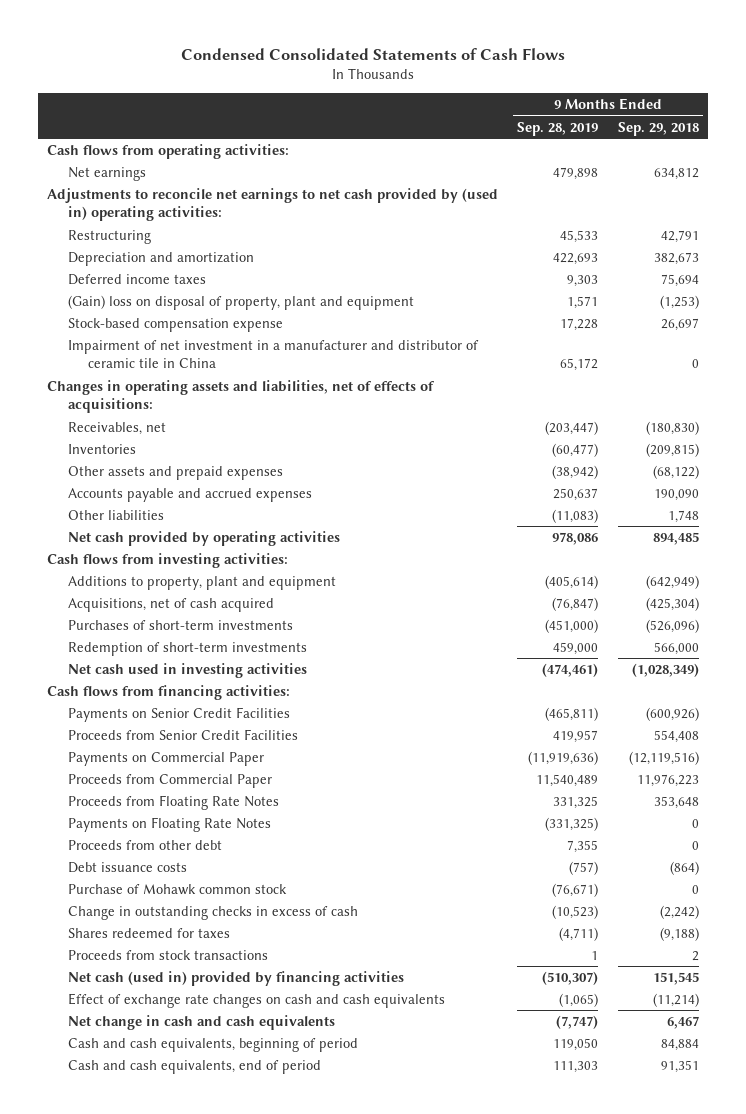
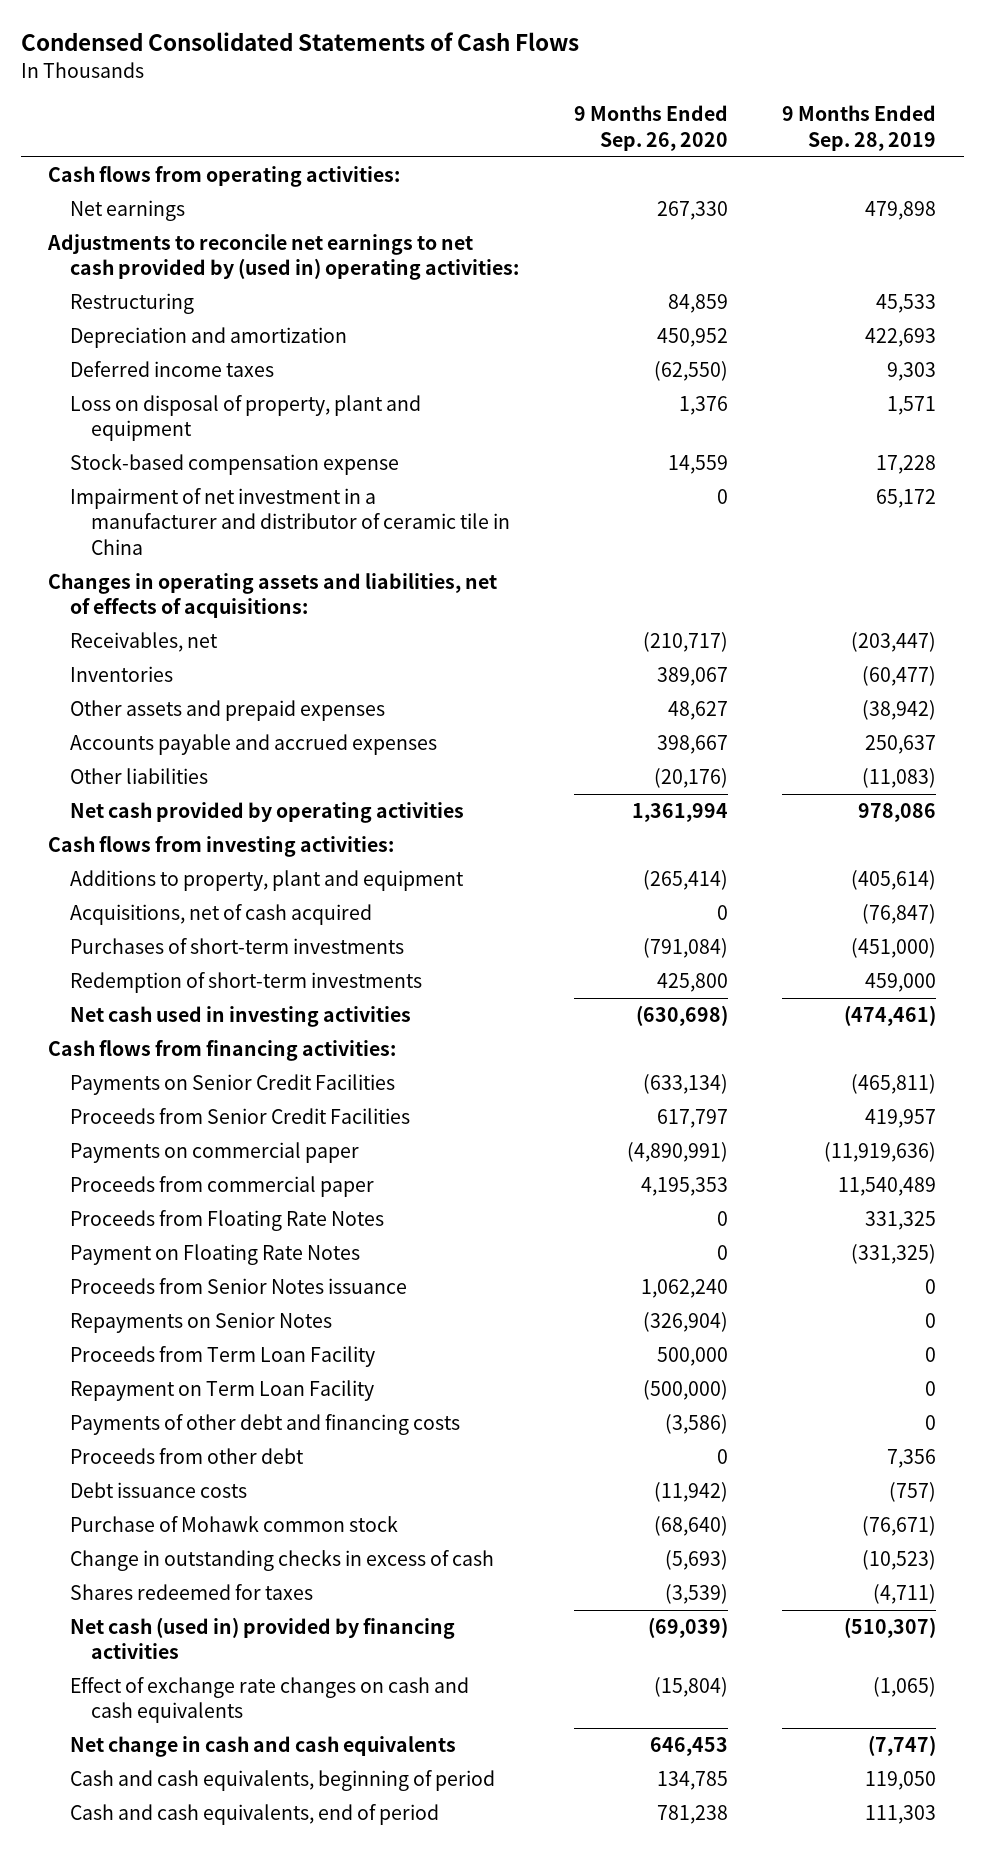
- | 9 Months Ended Sep. 28, 2019 | 9 Months Ended Sep. 29, 2018
+ | 9 Months Ended Sep. 26, 2020 | 9 Months Ended Sep. 28, 2019
- (Gain) loss on disposal of property, plant and equipment | 1,571 | (1,253)
+ Loss on disposal of property, plant and equipment | 1,376 | 1,571
- Payments on Commercial Paper | (11,919,636) | (12,119,516)
- Proceeds from Commercial Paper | 11,540,489 | 11,976,223
+ Payments on commercial paper | (4,890,991) | (11,919,636)
+ Proceeds from commercial paper | 4,195,353 | 11,540,489
- Payments on Floating Rate Notes | (331,325) | 0
- Proceeds from other debt | 7,355 | 0
+ Payment on Floating Rate Notes | 0 | (331,325)
+ Proceeds from Senior Notes issuance | 1,062,240 | 0
+ Repayments on Senior Notes | (326,904) | 0
+ Proceeds from Term Loan Facility | 500,000 | 0
+ Repayment on Term Loan Facility | (500,000) | 0
+ Payments of other debt and financing costs | (3,586) | 0
+ Proceeds from other debt | 0 | 7,356
- Proceeds from stock transactions | 1 | 2

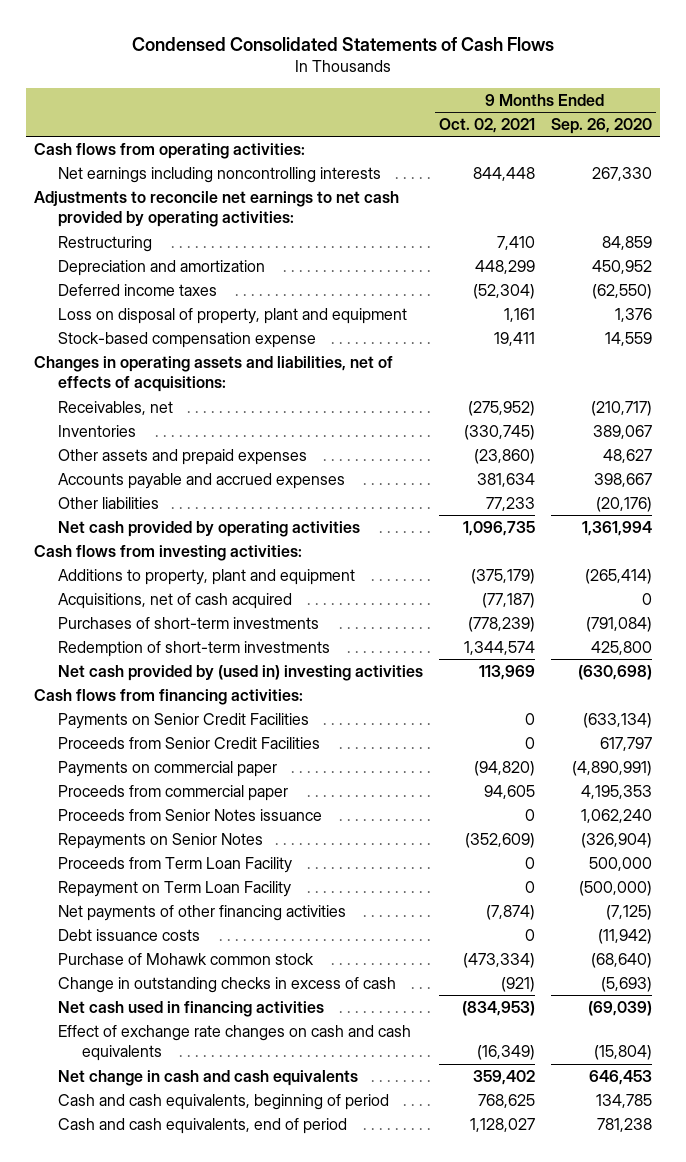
- | 9 Months Ended Sep. 26, 2020 | 9 Months Ended Sep. 28, 2019
+ | 9 Months Ended Oct. 02, 2021 | 9 Months Ended Sep. 26, 2020
- Net earnings | 267,330 | 479,898
- Adjustments to reconcile net earnings to net cash provided by (used in) operating activities:
+ Net earnings including noncontrolling interests | 844,448 | 267,330
+ Adjustments to reconcile net earnings to net cash provided by operating activities:
- Impairment of net investment in a manufacturer and distributor of ceramic tile in China | 0 | 65,172
- Net cash used in investing activities | (630,698) | (474,461)
+ Net cash provided by (used in) investing activities | 113,969 | (630,698)
- Proceeds from Floating Rate Notes | 0 | 331,325
- Payment on Floating Rate Notes | 0 | (331,325)
- Payments of other debt and financing costs | (3,586) | 0
- Proceeds from other debt | 0 | 7,356
+ Net payments of other financing activities | (7,874) | (7,125)
- Shares redeemed for taxes | (3,539) | (4,711)
- Net cash (used in) provided by financing activities | (69,039) | (510,307)
+ Net cash used in financing activities | (834,953) | (69,039)

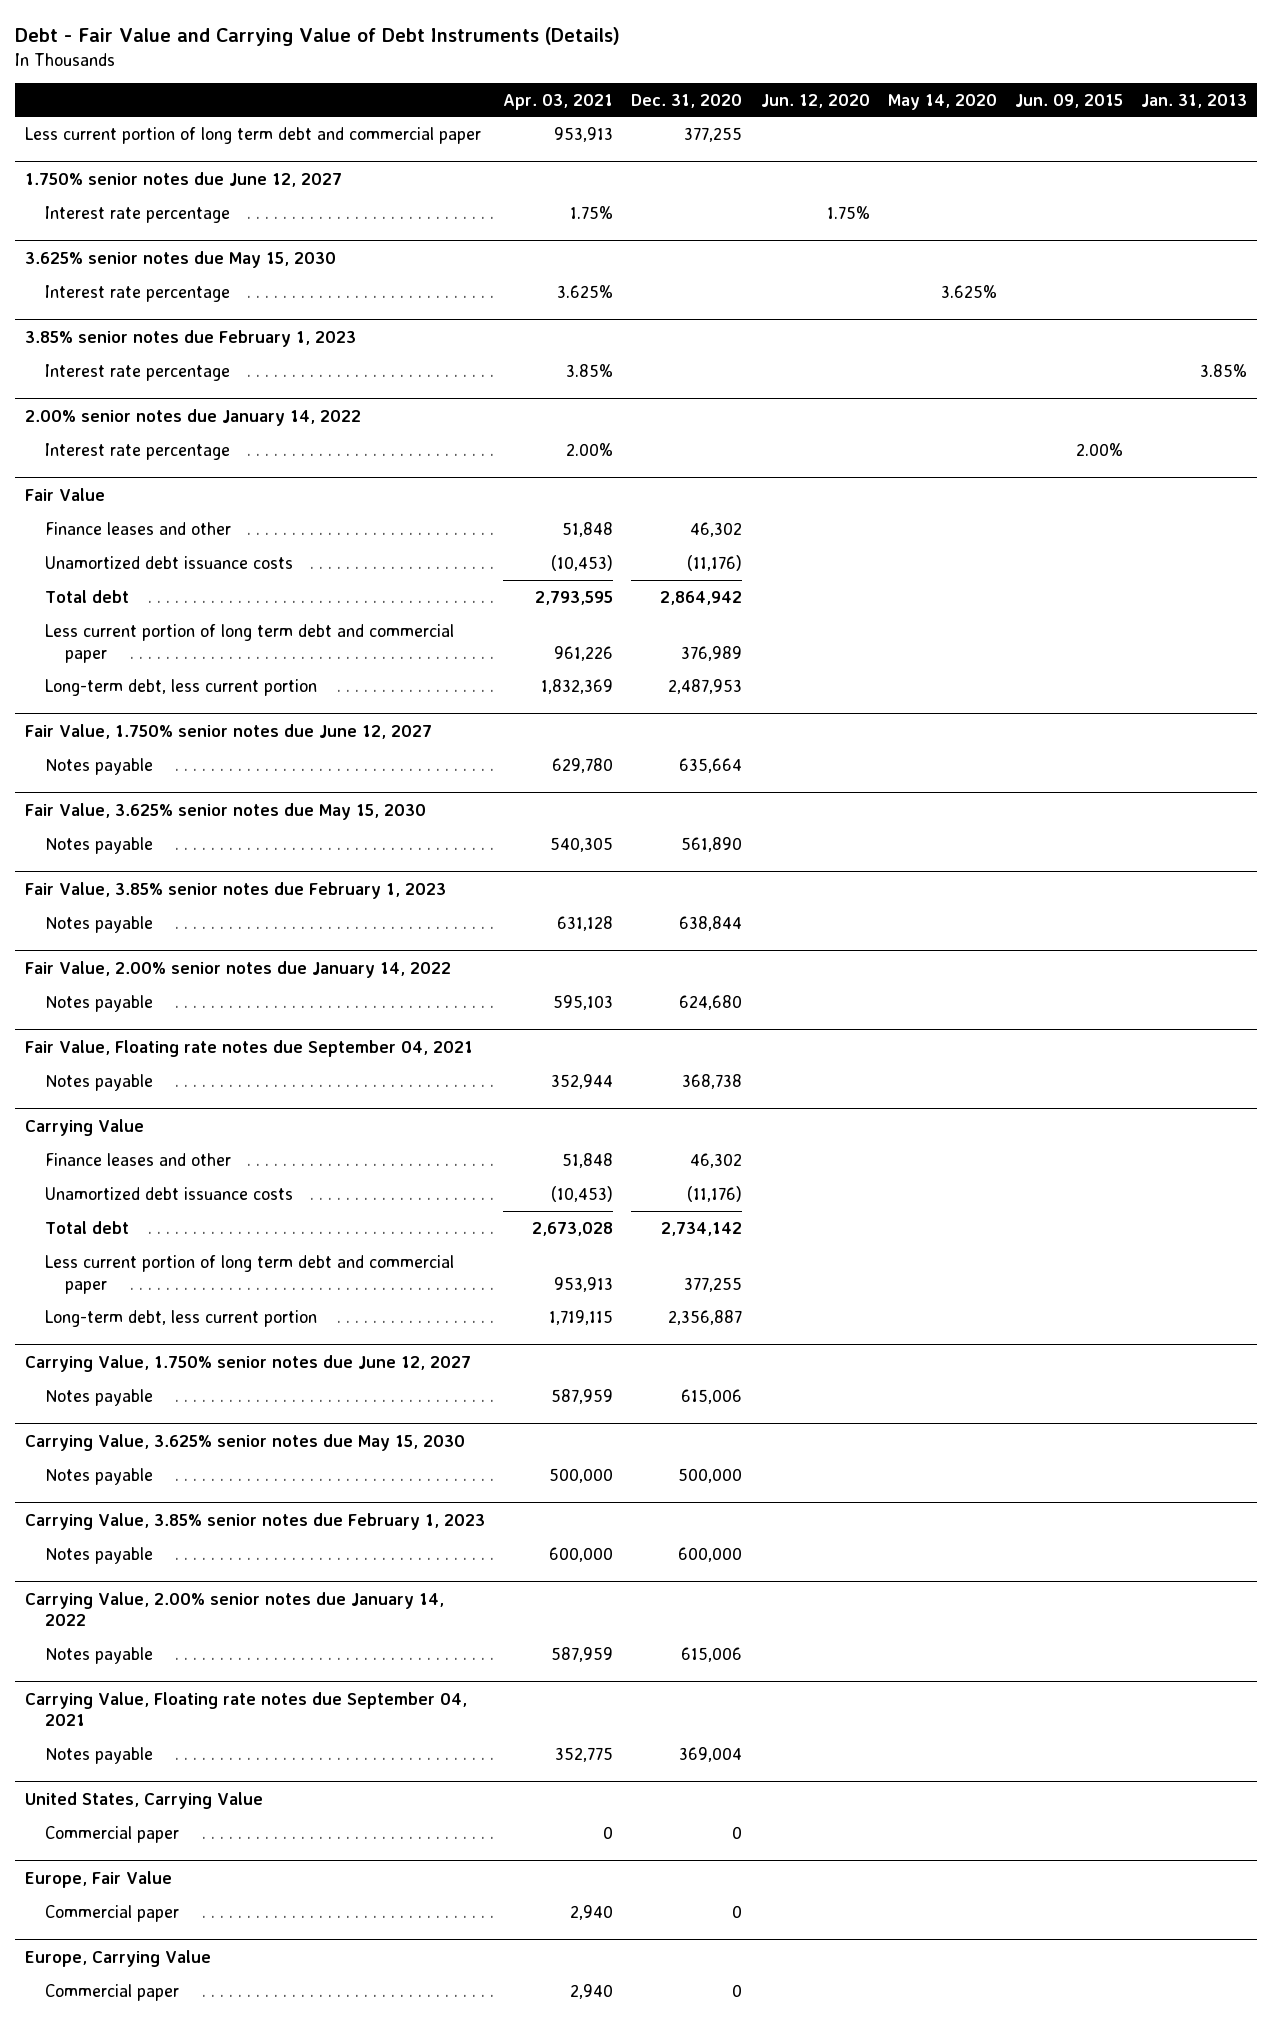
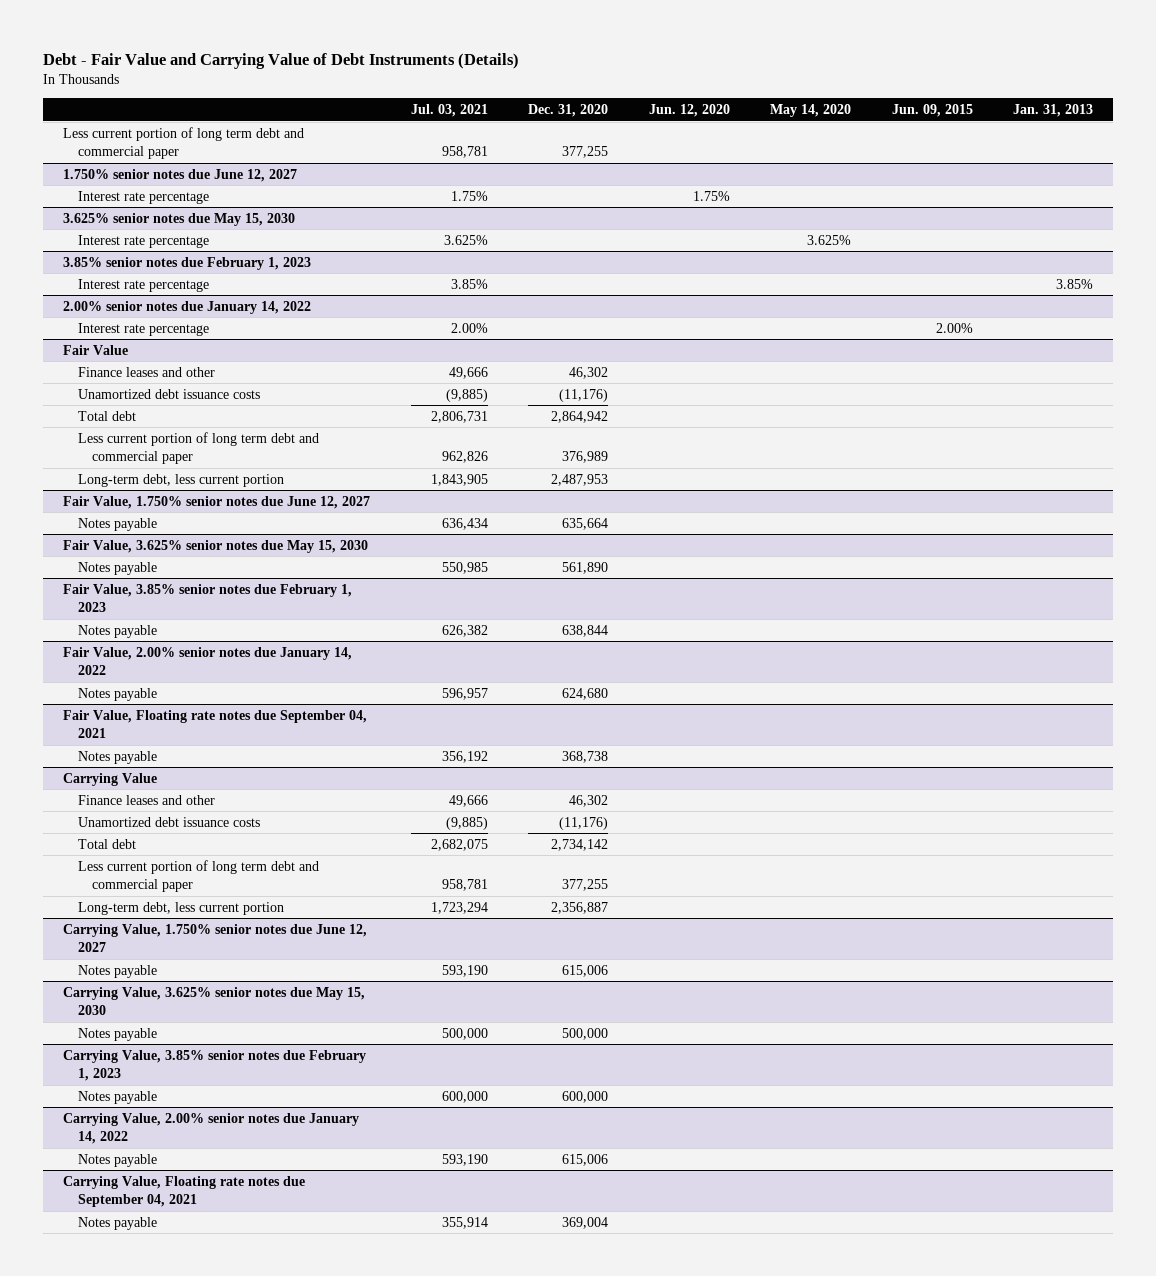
- | Apr. 03, 2021 | Dec. 31, 2020 | Jun. 12, 2020 | May 14, 2020 | Jun. 09, 2015 | Jan. 31, 2013
+ | Jul. 03, 2021 | Dec. 31, 2020 | Jun. 12, 2020 | May 14, 2020 | Jun. 09, 2015 | Jan. 31, 2013
- United States, Carrying Value
- Commercial paper | 0 | 0 | | | |
- Europe, Fair Value
- Commercial paper | 2,940 | 0 | | | |
- Europe, Carrying Value
- Commercial paper | 2,940 | 0 | | | |

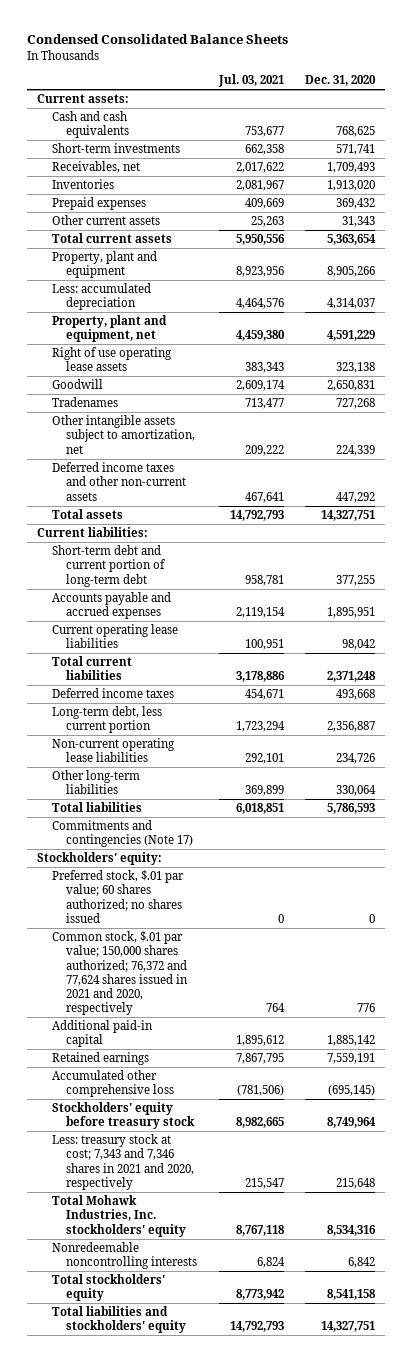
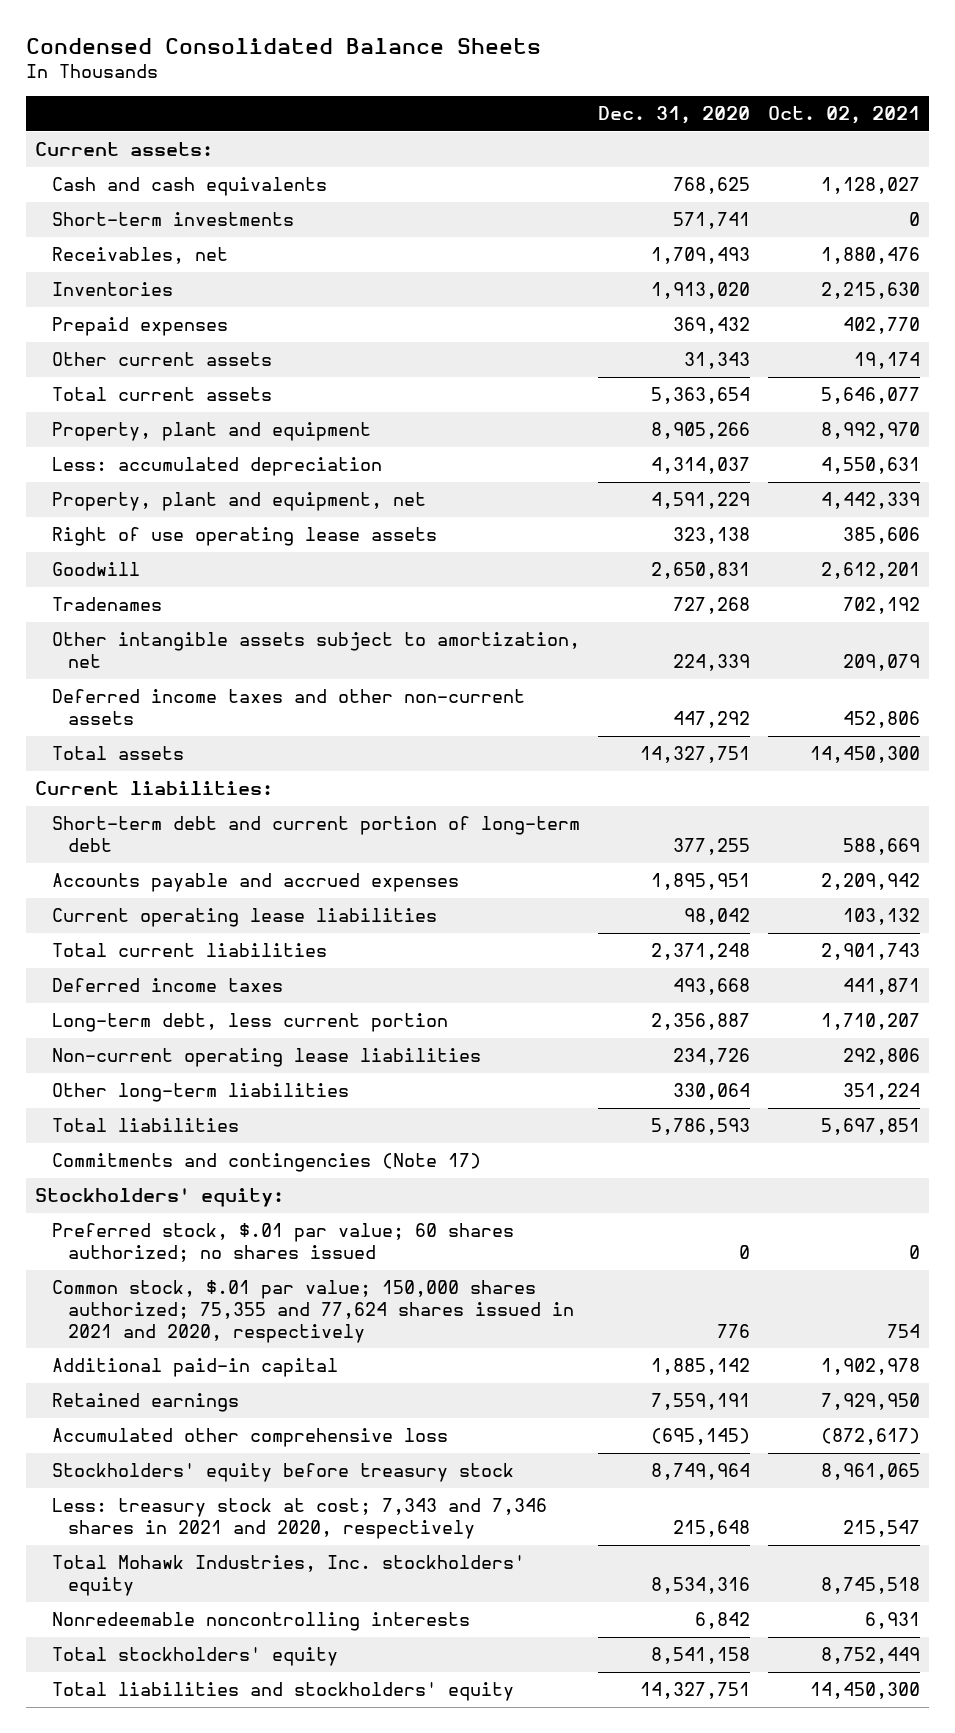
- | Jul. 03, 2021 | Dec. 31, 2020
+ | Dec. 31, 2020 | Oct. 02, 2021
- Common stock, $.01 par value; 150,000 shares authorized; 76,372 and 77,624 shares issued in 2021 and 2020, respectively | 764 | 776
+ Common stock, $.01 par value; 150,000 shares authorized; 75,355 and 77,624 shares issued in 2021 and 2020, respectively | 776 | 754

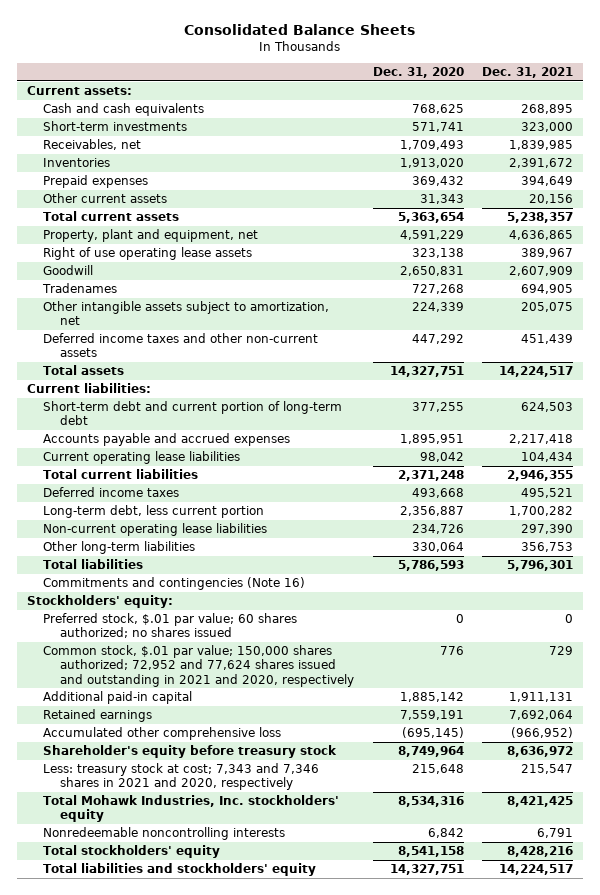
- Condensed Consolidated Balance Sheets
+ Consolidated Balance Sheets
- | Dec. 31, 2020 | Oct. 02, 2021
+ | Dec. 31, 2020 | Dec. 31, 2021
- Property, plant and equipment | 8,905,266 | 8,992,970
- Less: accumulated depreciation | 4,314,037 | 4,550,631
- Commitments and contingencies (Note 17)
+ Commitments and contingencies (Note 16)
- Common stock, $.01 par value; 150,000 shares authorized; 75,355 and 77,624 shares issued in 2021 and 2020, respectively | 776 | 754
+ Common stock, $.01 par value; 150,000 shares authorized; 72,952 and 77,624 shares issued and outstanding in 2021 and 2020, respectively | 776 | 729
- Stockholders' equity before treasury stock | 8,749,964 | 8,961,065
+ Shareholder's equity before treasury stock | 8,749,964 | 8,636,972

